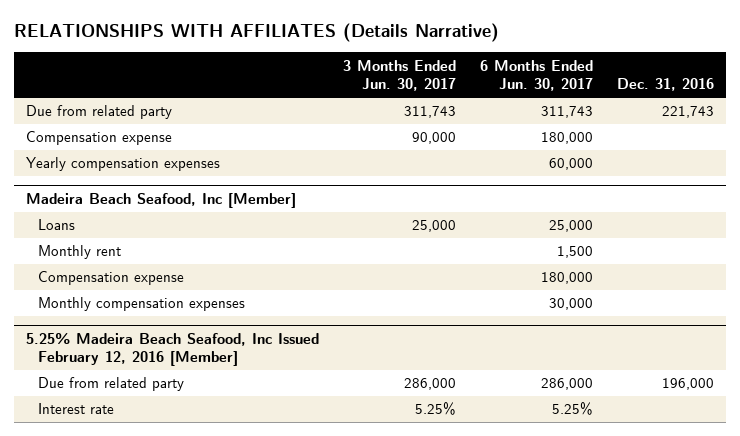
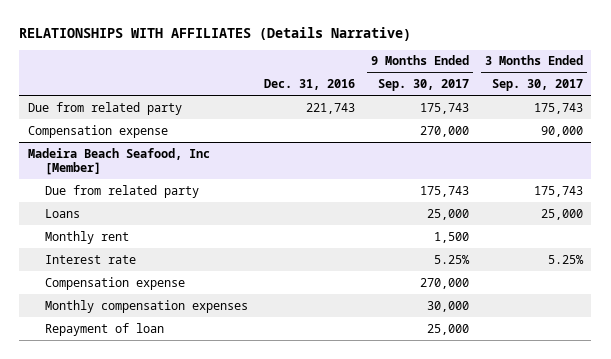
- | 3 Months Ended Jun. 30, 2017 | 6 Months Ended Jun. 30, 2017 | Dec. 31, 2016
+ | Dec. 31, 2016 | 9 Months Ended Sep. 30, 2017 | 3 Months Ended Sep. 30, 2017
- Yearly compensation expenses | | 60,000 |
@ Madeira Beach Seafood, Inc [Member]
+ Due from related party | | 175,743 | 175,743
+ Interest rate | | 5.25% | 5.25%
- 5.25% Madeira Beach Seafood, Inc Issued February 12, 2016 [Member]
- Due from related party | 286,000 | 286,000 | 196,000
- Interest rate | 5.25% | 5.25% |
@ Madeira Beach Seafood, Inc [Member]
+ Repayment of loan | | 25,000 |

